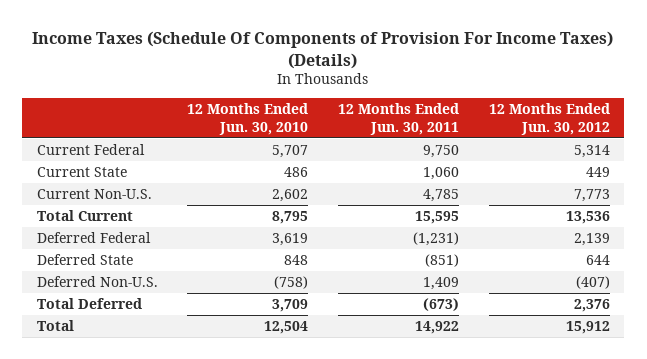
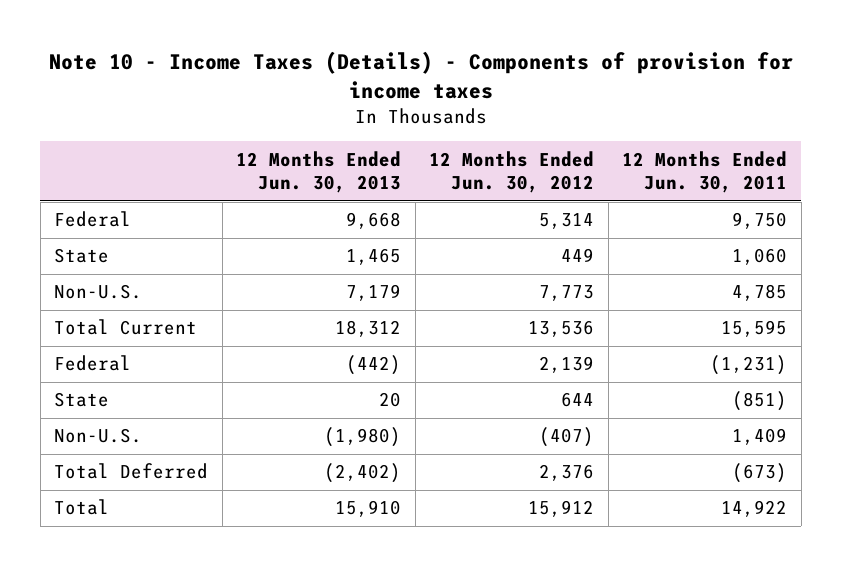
- Income Taxes (Schedule Of Components of Provision For Income Taxes) (Details)
+ Note 10 - Income Taxes (Details) - Components of provision for income taxes
- | 12 Months Ended Jun. 30, 2010 | 12 Months Ended Jun. 30, 2011 | 12 Months Ended Jun. 30, 2012
+ | 12 Months Ended Jun. 30, 2013 | 12 Months Ended Jun. 30, 2012 | 12 Months Ended Jun. 30, 2011
- Current Federal | 5,707 | 9,750 | 5,314
- Current State | 486 | 1,060 | 449
- Current Non-U.S. | 2,602 | 4,785 | 7,773
+ Federal | 9,668 | 5,314 | 9,750
+ State | 1,465 | 449 | 1,060
+ Non-U.S. | 7,179 | 7,773 | 4,785
- Deferred Federal | 3,619 | (1,231) | 2,139
- Deferred State | 848 | (851) | 644
- Deferred Non-U.S. | (758) | 1,409 | (407)
+ Federal | (442) | 2,139 | (1,231)
+ State | 20 | 644 | (851)
+ Non-U.S. | (1,980) | (407) | 1,409

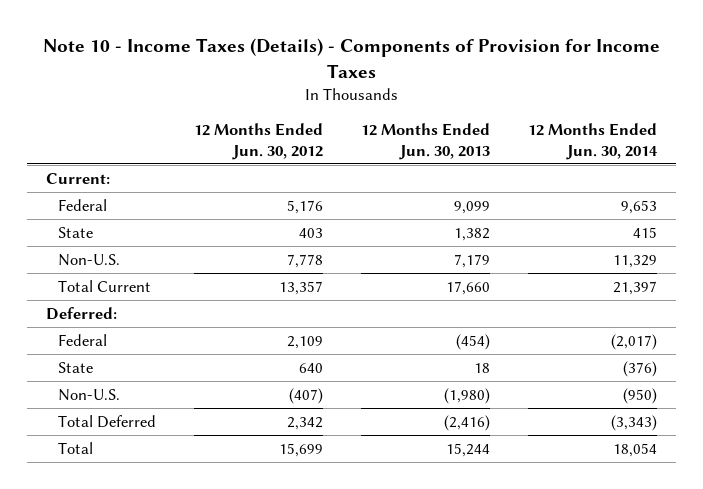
- Note 10 - Income Taxes (Details) - Components of provision for income taxes
+ Note 10 - Income Taxes (Details) - Components of Provision for Income Taxes
- | 12 Months Ended Jun. 30, 2013 | 12 Months Ended Jun. 30, 2012 | 12 Months Ended Jun. 30, 2011
+ | 12 Months Ended Jun. 30, 2012 | 12 Months Ended Jun. 30, 2013 | 12 Months Ended Jun. 30, 2014
- Federal | 9,668 | 5,314 | 9,750
- State | 1,465 | 449 | 1,060
- Non-U.S. | 7,179 | 7,773 | 4,785
- Total Current | 18,312 | 13,536 | 15,595
- Federal | (442) | 2,139 | (1,231)
- State | 20 | 644 | (851)
+ Current:
+ Federal | 5,176 | 9,099 | 9,653
+ State | 403 | 1,382 | 415
+ Non-U.S. | 7,778 | 7,179 | 11,329
+ Total Current | 13,357 | 17,660 | 21,397
+ Deferred:
+ Federal | 2,109 | (454) | (2,017)
+ State | 640 | 18 | (376)
- Total Deferred | (2,402) | 2,376 | (673)
- Total | 15,910 | 15,912 | 14,922
+ Total Deferred | 2,342 | (2,416) | (3,343)
+ Total | 15,699 | 15,244 | 18,054

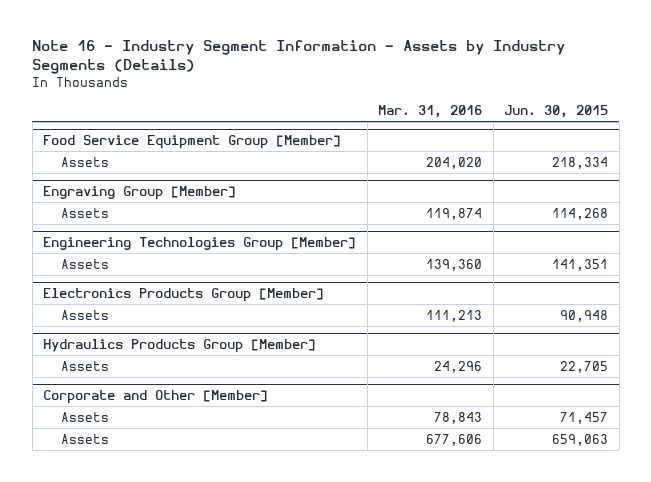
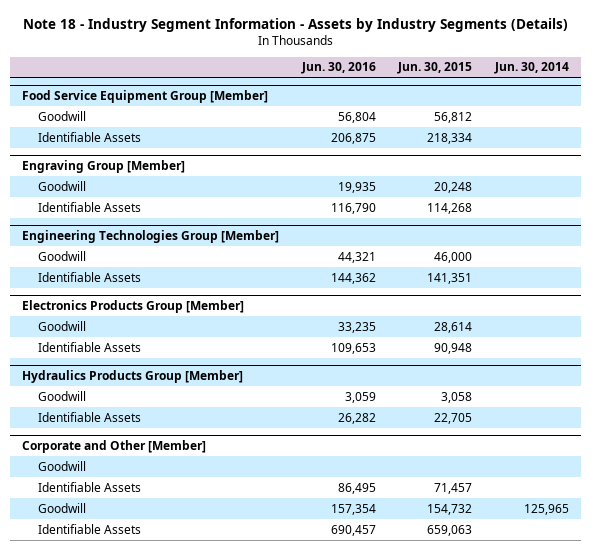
- Note 16 - Industry Segment Information - Assets by Industry Segments (Details)
+ Note 18 - Industry Segment Information - Assets by Industry Segments (Details)
- | Mar. 31, 2016 | Jun. 30, 2015
+ | Jun. 30, 2016 | Jun. 30, 2015 | Jun. 30, 2014
@ Food Service Equipment Group [Member]
- Assets | 204,020 | 218,334
+ Goodwill | 56,804 | 56,812 |
+ Identifiable Assets | 206,875 | 218,334 |
@ Engraving Group [Member]
- Assets | 119,874 | 114,268
+ Goodwill | 19,935 | 20,248 |
+ Identifiable Assets | 116,790 | 114,268 |
@ Engineering Technologies Group [Member]
- Assets | 139,360 | 141,351
+ Goodwill | 44,321 | 46,000 |
+ Identifiable Assets | 144,362 | 141,351 |
@ Electronics Products Group [Member]
- Assets | 111,213 | 90,948
+ Goodwill | 33,235 | 28,614 |
+ Identifiable Assets | 109,653 | 90,948 |
@ Hydraulics Products Group [Member]
- Assets | 24,296 | 22,705
+ Goodwill | 3,059 | 3,058 |
+ Identifiable Assets | 26,282 | 22,705 |
@ Corporate and Other [Member]
- Assets | 78,843 | 71,457
- Assets | 677,606 | 659,063
+ Goodwill
+ Identifiable Assets | 86,495 | 71,457 |
+ Goodwill | 157,354 | 154,732 | 125,965
+ Identifiable Assets | 690,457 | 659,063 |

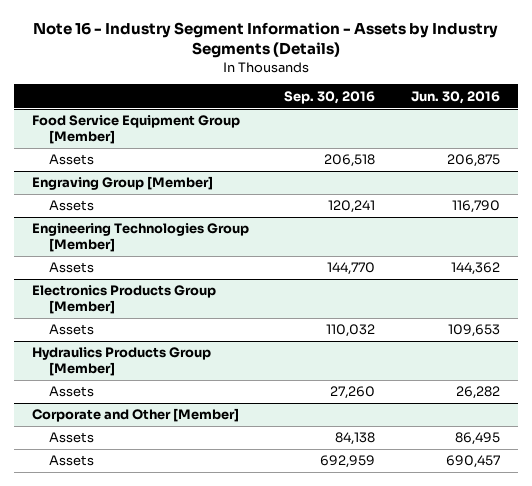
- Note 18 - Industry Segment Information - Assets by Industry Segments (Details)
+ Note 16 - Industry Segment Information - Assets by Industry Segments (Details)
- | Jun. 30, 2016 | Jun. 30, 2015 | Jun. 30, 2014
+ | Sep. 30, 2016 | Jun. 30, 2016
@ Food Service Equipment Group [Member]
- Goodwill | 56,804 | 56,812 |
- Identifiable Assets | 206,875 | 218,334 |
+ Assets | 206,518 | 206,875
@ Engraving Group [Member]
- Goodwill | 19,935 | 20,248 |
- Identifiable Assets | 116,790 | 114,268 |
+ Assets | 120,241 | 116,790
@ Engineering Technologies Group [Member]
- Goodwill | 44,321 | 46,000 |
- Identifiable Assets | 144,362 | 141,351 |
+ Assets | 144,770 | 144,362
@ Electronics Products Group [Member]
- Goodwill | 33,235 | 28,614 |
- Identifiable Assets | 109,653 | 90,948 |
+ Assets | 110,032 | 109,653
@ Hydraulics Products Group [Member]
- Goodwill | 3,059 | 3,058 |
- Identifiable Assets | 26,282 | 22,705 |
+ Assets | 27,260 | 26,282
@ Corporate and Other [Member]
- Goodwill
- Identifiable Assets | 86,495 | 71,457 |
- Goodwill | 157,354 | 154,732 | 125,965
- Identifiable Assets | 690,457 | 659,063 |
+ Assets | 84,138 | 86,495
+ Assets | 692,959 | 690,457

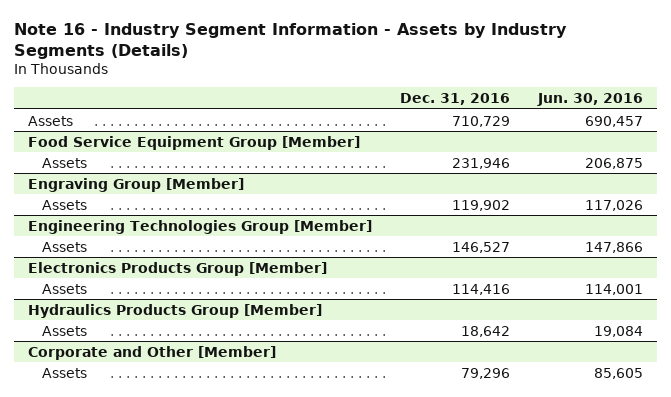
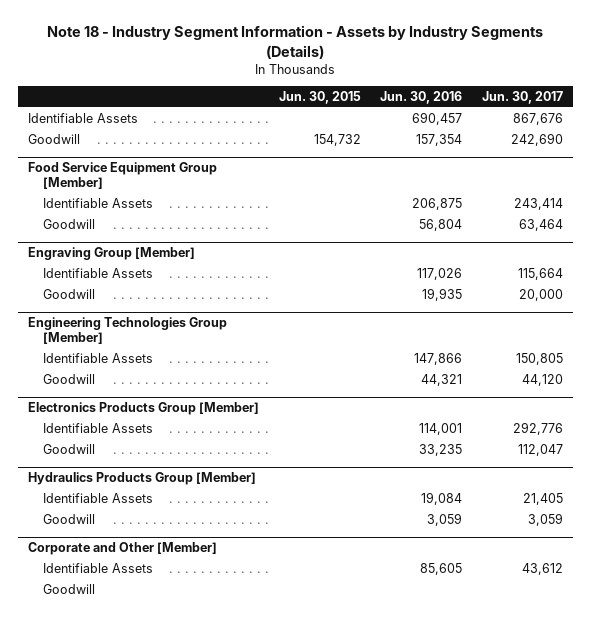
- Note 16 - Industry Segment Information - Assets by Industry Segments (Details)
+ Note 18 - Industry Segment Information - Assets by Industry Segments (Details)
- | Dec. 31, 2016 | Jun. 30, 2016
+ | Jun. 30, 2015 | Jun. 30, 2016 | Jun. 30, 2017
- Assets | 710,729 | 690,457
+ Identifiable Assets | | 690,457 | 867,676
+ Goodwill | 154,732 | 157,354 | 242,690
@ Food Service Equipment Group [Member]
- Assets | 231,946 | 206,875
+ Identifiable Assets | | 206,875 | 243,414
+ Goodwill | | 56,804 | 63,464
@ Engraving Group [Member]
- Assets | 119,902 | 117,026
+ Identifiable Assets | | 117,026 | 115,664
+ Goodwill | | 19,935 | 20,000
@ Engineering Technologies Group [Member]
- Assets | 146,527 | 147,866
+ Identifiable Assets | | 147,866 | 150,805
+ Goodwill | | 44,321 | 44,120
@ Electronics Products Group [Member]
- Assets | 114,416 | 114,001
+ Identifiable Assets | | 114,001 | 292,776
+ Goodwill | | 33,235 | 112,047
@ Hydraulics Products Group [Member]
- Assets | 18,642 | 19,084
+ Identifiable Assets | | 19,084 | 21,405
+ Goodwill | | 3,059 | 3,059
@ Corporate and Other [Member]
- Assets | 79,296 | 85,605
+ Identifiable Assets | | 85,605 | 43,612
+ Goodwill

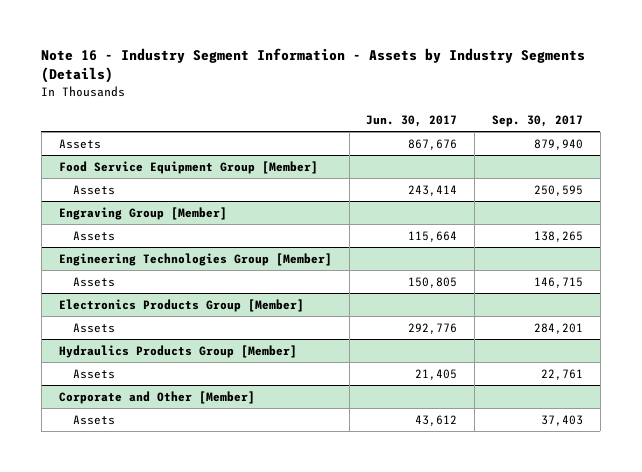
- Note 18 - Industry Segment Information - Assets by Industry Segments (Details)
+ Note 16 - Industry Segment Information - Assets by Industry Segments (Details)
- | Jun. 30, 2015 | Jun. 30, 2016 | Jun. 30, 2017
+ | Jun. 30, 2017 | Sep. 30, 2017
- Identifiable Assets | | 690,457 | 867,676
- Goodwill | 154,732 | 157,354 | 242,690
+ Assets | 867,676 | 879,940
@ Food Service Equipment Group [Member]
- Identifiable Assets | | 206,875 | 243,414
- Goodwill | | 56,804 | 63,464
+ Assets | 243,414 | 250,595
@ Engraving Group [Member]
- Identifiable Assets | | 117,026 | 115,664
- Goodwill | | 19,935 | 20,000
+ Assets | 115,664 | 138,265
@ Engineering Technologies Group [Member]
- Identifiable Assets | | 147,866 | 150,805
- Goodwill | | 44,321 | 44,120
+ Assets | 150,805 | 146,715
@ Electronics Products Group [Member]
- Identifiable Assets | | 114,001 | 292,776
- Goodwill | | 33,235 | 112,047
+ Assets | 292,776 | 284,201
@ Hydraulics Products Group [Member]
- Identifiable Assets | | 19,084 | 21,405
- Goodwill | | 3,059 | 3,059
+ Assets | 21,405 | 22,761
@ Corporate and Other [Member]
- Identifiable Assets | | 85,605 | 43,612
- Goodwill
+ Assets | 43,612 | 37,403

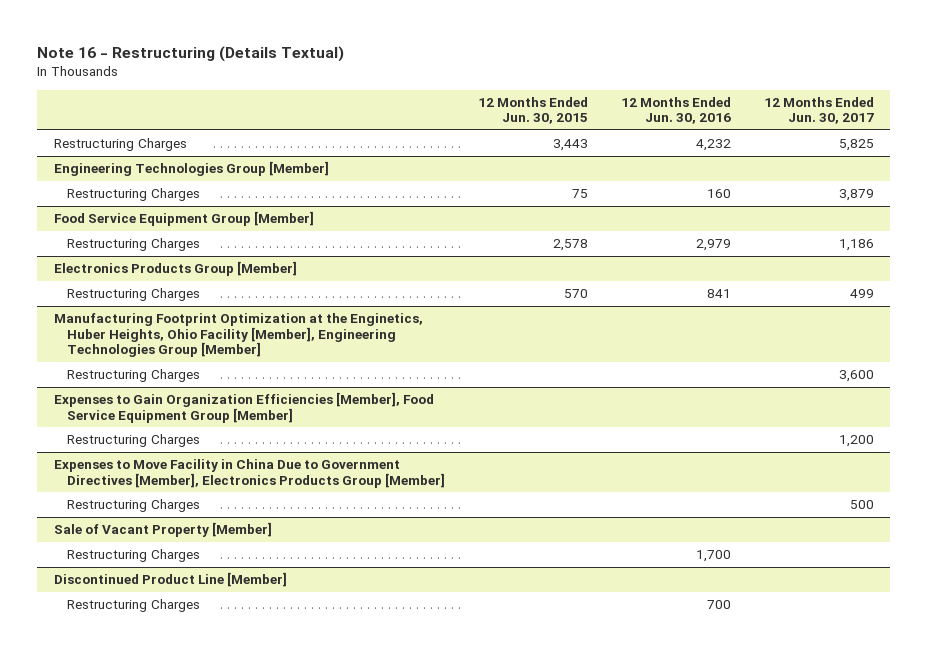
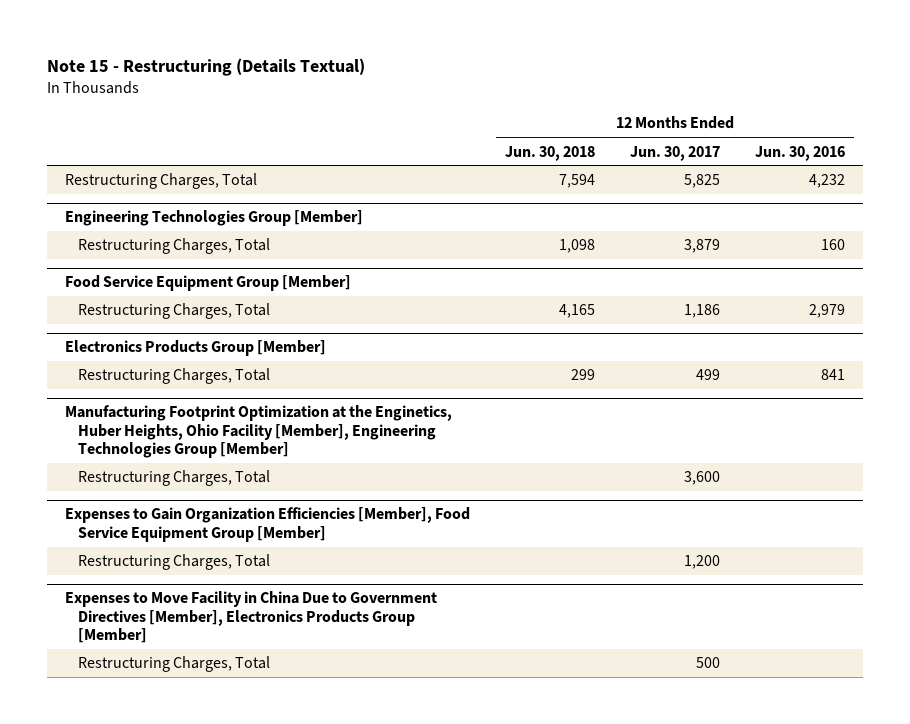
- Note 16 - Restructuring (Details Textual)
+ Note 15 - Restructuring (Details Textual)
- | 12 Months Ended Jun. 30, 2015 | 12 Months Ended Jun. 30, 2016 | 12 Months Ended Jun. 30, 2017
+ | 12 Months Ended Jun. 30, 2018 | 12 Months Ended Jun. 30, 2017 | 12 Months Ended Jun. 30, 2016
- Restructuring Charges | 3,443 | 4,232 | 5,825
+ Restructuring Charges, Total | 7,594 | 5,825 | 4,232
@ Engineering Technologies Group [Member]
- Restructuring Charges | 75 | 160 | 3,879
+ Restructuring Charges, Total | 1,098 | 3,879 | 160
@ Food Service Equipment Group [Member]
- Restructuring Charges | 2,578 | 2,979 | 1,186
+ Restructuring Charges, Total | 4,165 | 1,186 | 2,979
@ Electronics Products Group [Member]
- Restructuring Charges | 570 | 841 | 499
+ Restructuring Charges, Total | 299 | 499 | 841
@ Manufacturing Footprint Optimization at the Enginetics, Huber Heights, Ohio Facility [Member], Engineering Technologies Group [Member]
- Restructuring Charges | | | 3,600
+ Restructuring Charges, Total | | 3,600 |
@ Expenses to Gain Organization Efficiencies [Member], Food Service Equipment Group [Member]
- Restructuring Charges | | | 1,200
+ Restructuring Charges, Total | | 1,200 |
@ Expenses to Move Facility in China Due to Government Directives [Member], Electronics Products Group [Member]
- Restructuring Charges | | | 500
- Sale of Vacant Property [Member]
- Restructuring Charges | | 1,700 |
- Discontinued Product Line [Member]
- Restructuring Charges | | 700 |
@ Expenses to Move Facility in China Due to Government Directives [Member], Electronics Products Group [Member]
+ Restructuring Charges, Total | | 500 |

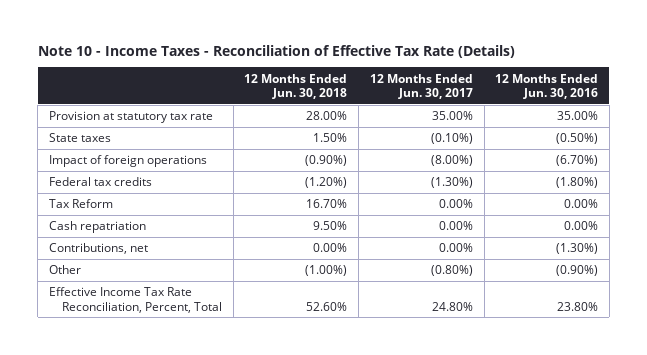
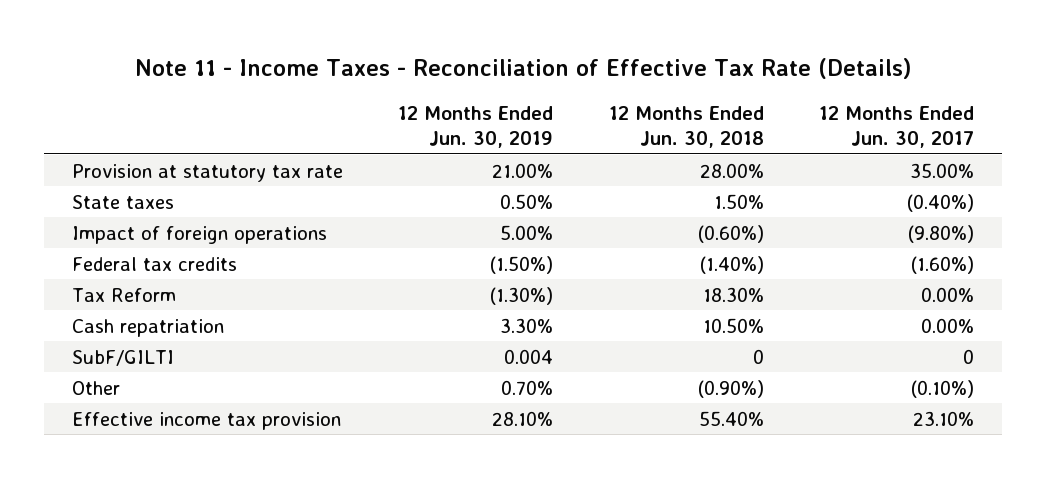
- Note 10 - Income Taxes - Reconciliation of Effective Tax Rate (Details)
+ Note 11 - Income Taxes - Reconciliation of Effective Tax Rate (Details)
- | 12 Months Ended Jun. 30, 2018 | 12 Months Ended Jun. 30, 2017 | 12 Months Ended Jun. 30, 2016
+ | 12 Months Ended Jun. 30, 2019 | 12 Months Ended Jun. 30, 2018 | 12 Months Ended Jun. 30, 2017
- State taxes | 1.50% | (0.10%) | (0.50%)
- Impact of foreign operations | (0.90%) | (8.00%) | (6.70%)
- Federal tax credits | (1.20%) | (1.30%) | (1.80%)
- Tax Reform | 16.70% | 0.00% | 0.00%
- Cash repatriation | 9.50% | 0.00% | 0.00%
- Contributions, net | 0.00% | 0.00% | (1.30%)
- Other | (1.00%) | (0.80%) | (0.90%)
- Effective Income Tax Rate Reconciliation, Percent, Total | 52.60% | 24.80% | 23.80%
+ State taxes | 0.50% | 1.50% | (0.40%)
+ Impact of foreign operations | 5.00% | (0.60%) | (9.80%)
+ Federal tax credits | (1.50%) | (1.40%) | (1.60%)
+ Tax Reform | (1.30%) | 18.30% | 0.00%
+ Cash repatriation | 3.30% | 10.50% | 0.00%
+ SubF/GILTI | 0.004 | 0 | 0
+ Other | 0.70% | (0.90%) | (0.10%)
+ Effective income tax provision | 28.10% | 55.40% | 23.10%

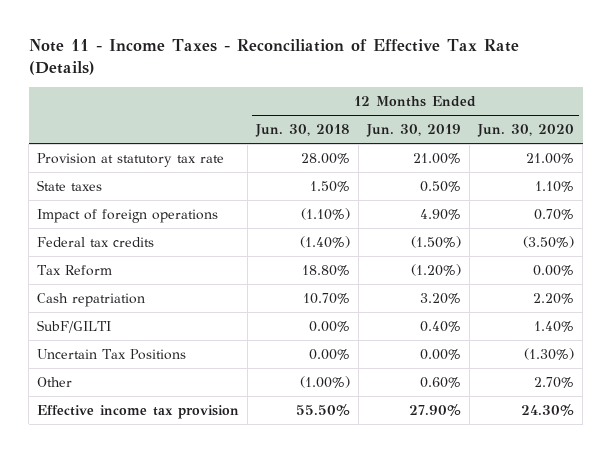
- | 12 Months Ended Jun. 30, 2019 | 12 Months Ended Jun. 30, 2018 | 12 Months Ended Jun. 30, 2017
+ | 12 Months Ended Jun. 30, 2018 | 12 Months Ended Jun. 30, 2019 | 12 Months Ended Jun. 30, 2020
- Impact of foreign operations | 5.00% | (0.60%) | (9.80%)
+ Impact of foreign operations | (1.10%) | 4.90% | 0.70%
- Tax Reform | (1.30%) | 18.30% | 0.00%
- Cash repatriation | 3.30% | 10.50% | 0.00%
- SubF/GILTI | 0.004 | 0 | 0
- Other | 0.70% | (0.90%) | (0.10%)
- Effective income tax provision | 28.10% | 55.40% | 23.10%
+ Tax Reform | 18.80% | (1.20%) | 0.00%
+ Cash repatriation | 10.70% | 3.20% | 2.20%
+ SubF/GILTI | 0.00% | 0.40% | 1.40%
+ Uncertain Tax Positions | 0.00% | 0.00% | (1.30%)
+ Other | (1.00%) | 0.60% | 2.70%
+ Effective income tax provision | 55.50% | 27.90% | 24.30%

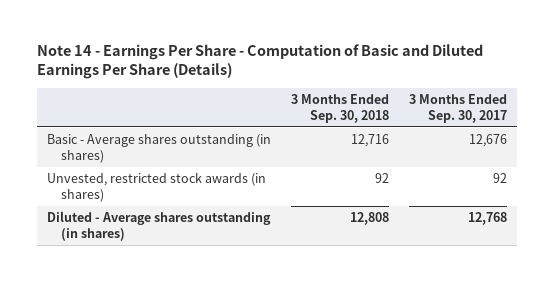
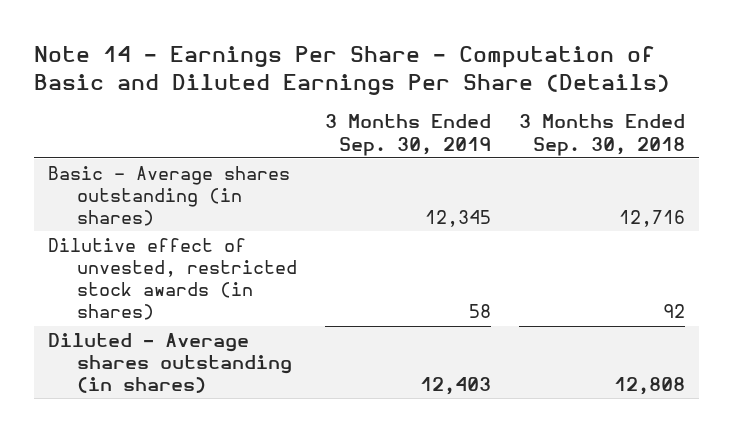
- | 3 Months Ended Sep. 30, 2018 | 3 Months Ended Sep. 30, 2017
+ | 3 Months Ended Sep. 30, 2019 | 3 Months Ended Sep. 30, 2018
- Unvested, restricted stock awards (in shares) | 92 | 92
+ Dilutive effect of unvested, restricted stock awards (in shares) | 58 | 92

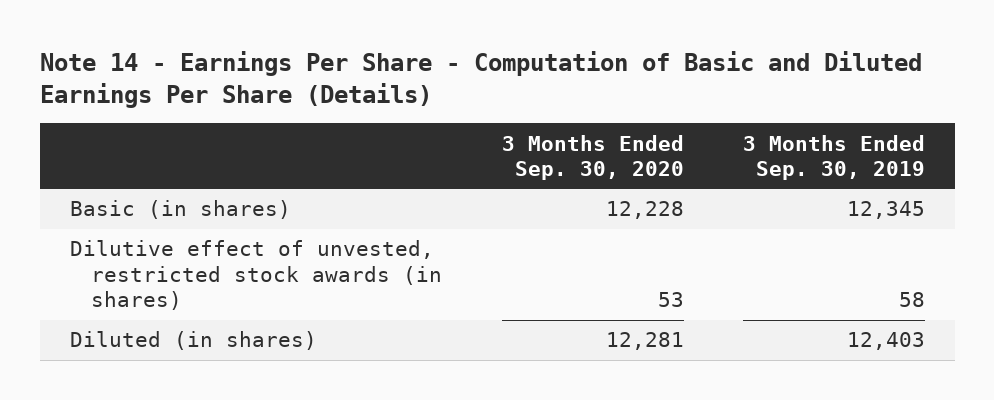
- | 3 Months Ended Sep. 30, 2019 | 3 Months Ended Sep. 30, 2018
+ | 3 Months Ended Sep. 30, 2020 | 3 Months Ended Sep. 30, 2019
- Basic - Average shares outstanding (in shares) | 12,345 | 12,716
+ Basic (in shares) | 12,228 | 12,345
- Diluted - Average shares outstanding (in shares) | 12,403 | 12,808
+ Diluted (in shares) | 12,281 | 12,403

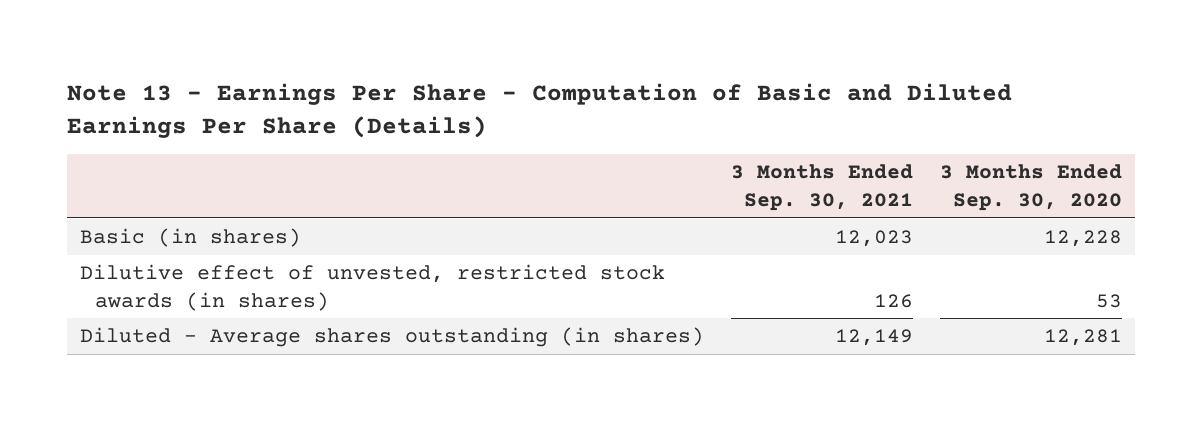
- Note 14 - Earnings Per Share - Computation of Basic and Diluted Earnings Per Share (Details)
+ Note 13 - Earnings Per Share - Computation of Basic and Diluted Earnings Per Share (Details)
- | 3 Months Ended Sep. 30, 2020 | 3 Months Ended Sep. 30, 2019
+ | 3 Months Ended Sep. 30, 2021 | 3 Months Ended Sep. 30, 2020
- Diluted (in shares) | 12,281 | 12,403
+ Diluted - Average shares outstanding (in shares) | 12,149 | 12,281

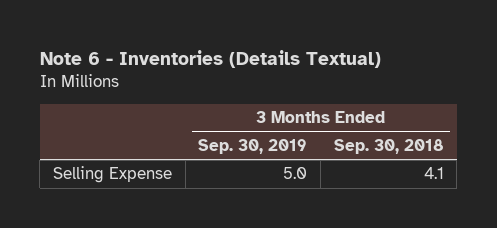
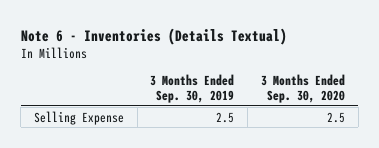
- | 3 Months Ended Sep. 30, 2019 | 3 Months Ended Sep. 30, 2018
+ | 3 Months Ended Sep. 30, 2019 | 3 Months Ended Sep. 30, 2020
- Selling Expense | 5.0 | 4.1
+ Selling Expense | 2.5 | 2.5

